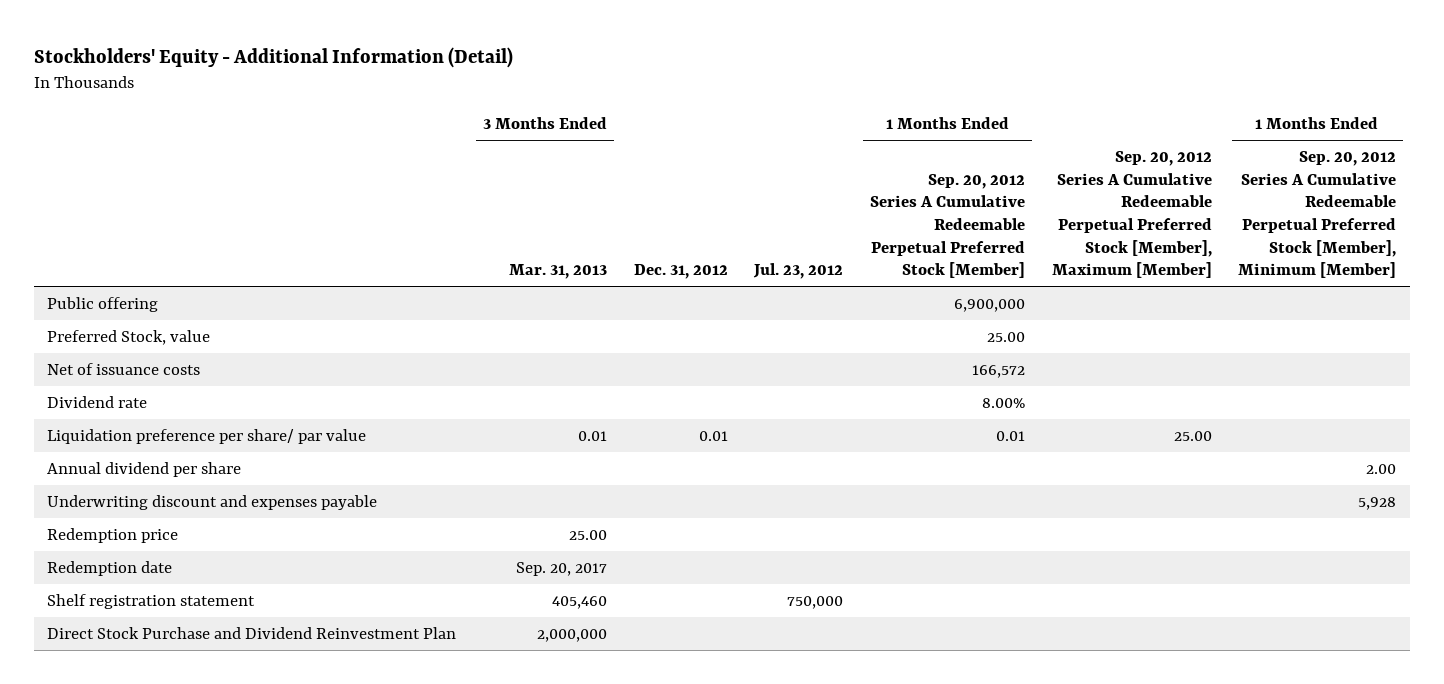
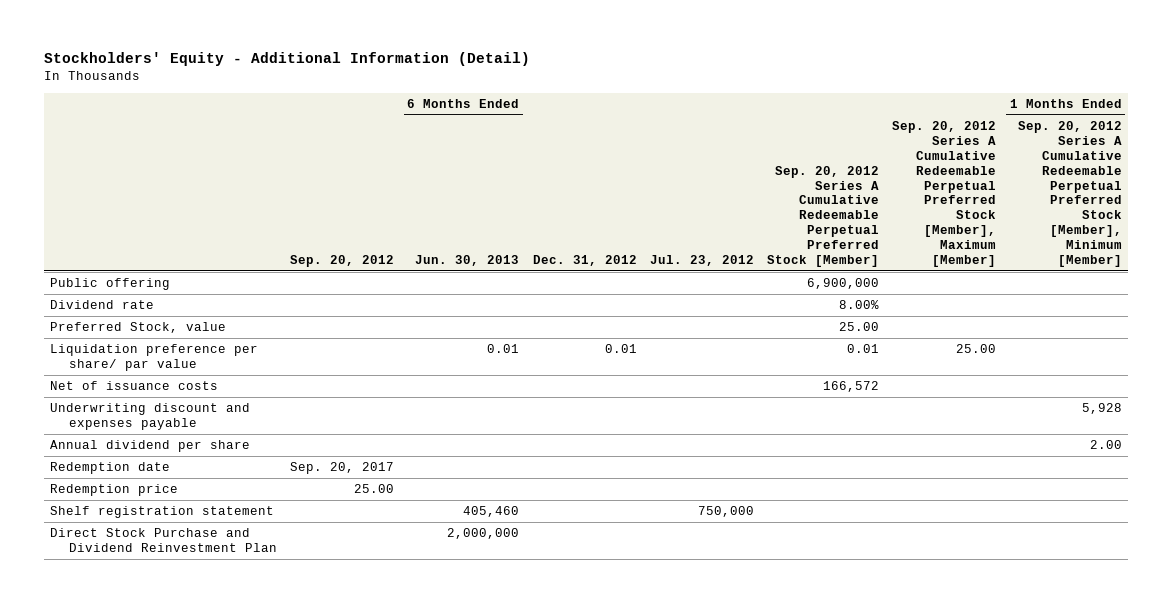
- | 3 Months Ended Mar. 31, 2013 | Dec. 31, 2012 | Jul. 23, 2012 | 1 Months Ended Sep. 20, 2012 Series A Cumulative Redeemable Perpetual Preferred Stock [Member] | Sep. 20, 2012 Series A Cumulative Redeemable Perpetual Preferred Stock [Member], Maximum [Member] | 1 Months Ended Sep. 20, 2012 Series A Cumulative Redeemable Perpetual Preferred Stock [Member], Minimum [Member]
+ | Sep. 20, 2012 | 6 Months Ended Jun. 30, 2013 | Dec. 31, 2012 | Jul. 23, 2012 | Sep. 20, 2012 Series A Cumulative Redeemable Perpetual Preferred Stock [Member] | Sep. 20, 2012 Series A Cumulative Redeemable Perpetual Preferred Stock [Member], Maximum [Member] | 1 Months Ended Sep. 20, 2012 Series A Cumulative Redeemable Perpetual Preferred Stock [Member], Minimum [Member]
moved down: Preferred Stock, value | | | | | 25.00 | |
moved down: Net of issuance costs | | | | | 166,572 | |
moved down: Annual dividend per share | | | | | | | 2.00
moved down: Redemption price | 25.00 | | | | | |

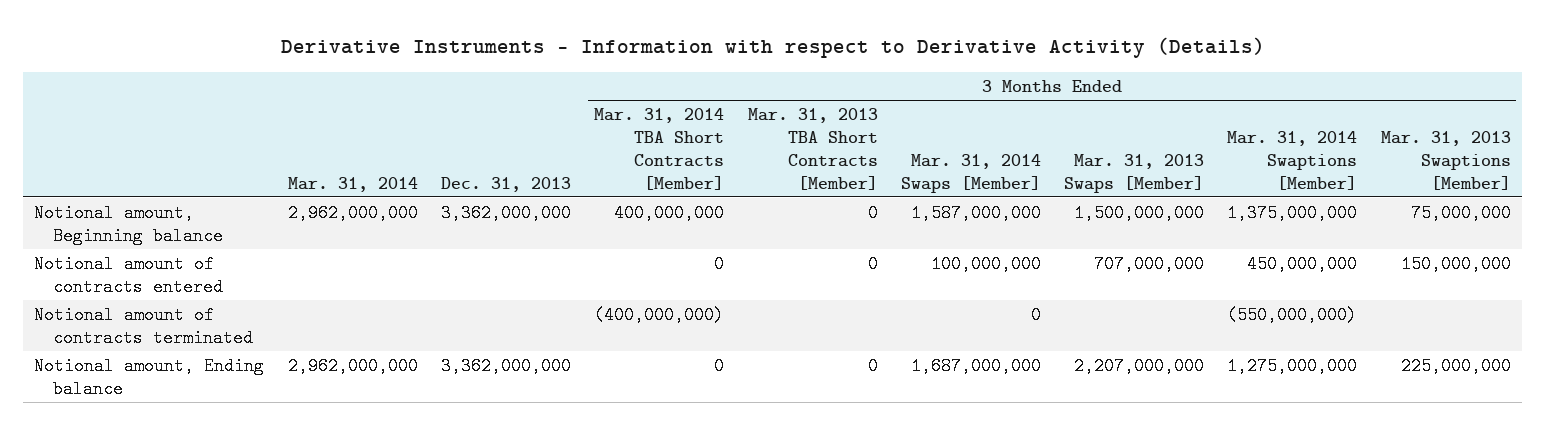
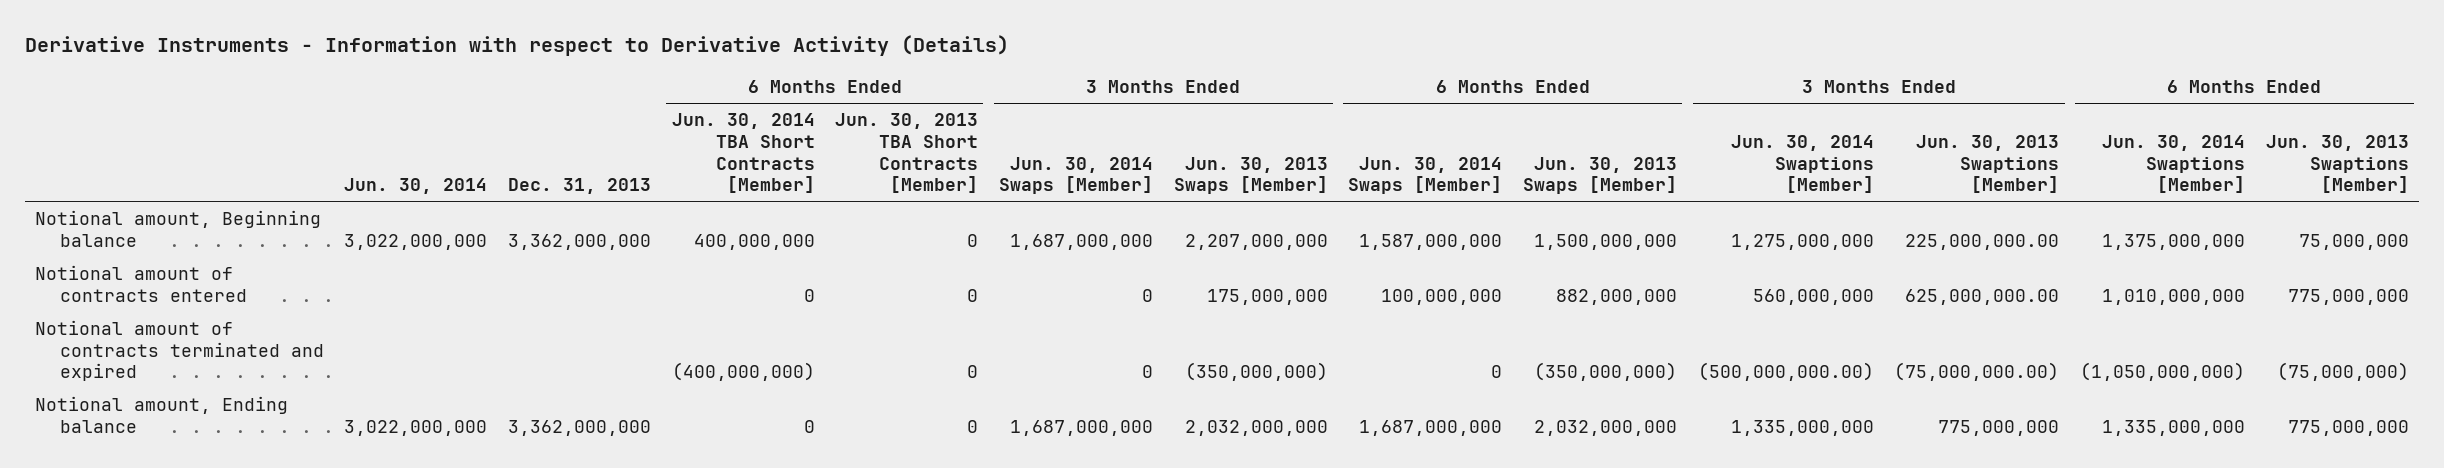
- | Mar. 31, 2014 | Dec. 31, 2013 | 3 Months Ended Mar. 31, 2014 TBA Short Contracts [Member] | 3 Months Ended Mar. 31, 2013 TBA Short Contracts [Member] | 3 Months Ended Mar. 31, 2014 Swaps [Member] | 3 Months Ended Mar. 31, 2013 Swaps [Member] | 3 Months Ended Mar. 31, 2014 Swaptions [Member] | 3 Months Ended Mar. 31, 2013 Swaptions [Member]
+ | Jun. 30, 2014 | Dec. 31, 2013 | 6 Months Ended Jun. 30, 2014 TBA Short Contracts [Member] | 6 Months Ended Jun. 30, 2013 TBA Short Contracts [Member] | 3 Months Ended Jun. 30, 2014 Swaps [Member] | 3 Months Ended Jun. 30, 2013 Swaps [Member] | 6 Months Ended Jun. 30, 2014 Swaps [Member] | 6 Months Ended Jun. 30, 2013 Swaps [Member] | 3 Months Ended Jun. 30, 2014 Swaptions [Member] | 3 Months Ended Jun. 30, 2013 Swaptions [Member] | 6 Months Ended Jun. 30, 2014 Swaptions [Member] | 6 Months Ended Jun. 30, 2013 Swaptions [Member]
- Notional amount of contracts terminated | | | (400,000,000) | | 0 | | (550,000,000) |
+ Notional amount of contracts terminated and expired | | | (400,000,000) | 0 | 0 | (350,000,000) | 0 | (350,000,000) | (500,000,000.00) | (75,000,000.00) | (1,050,000,000) | (75,000,000)

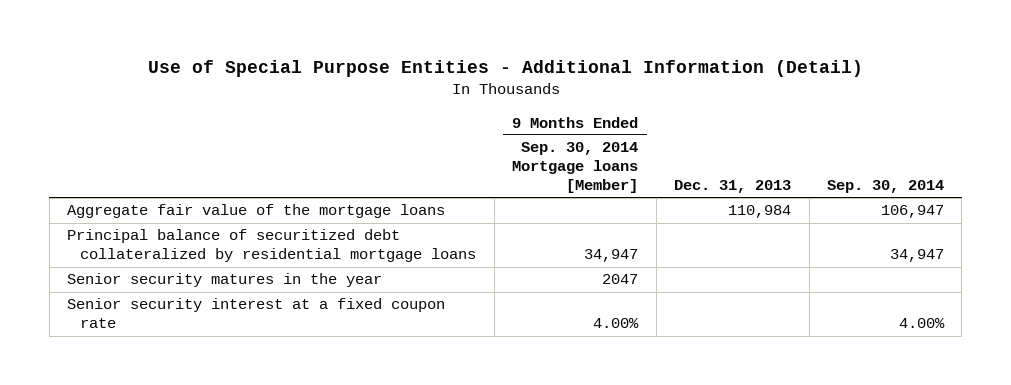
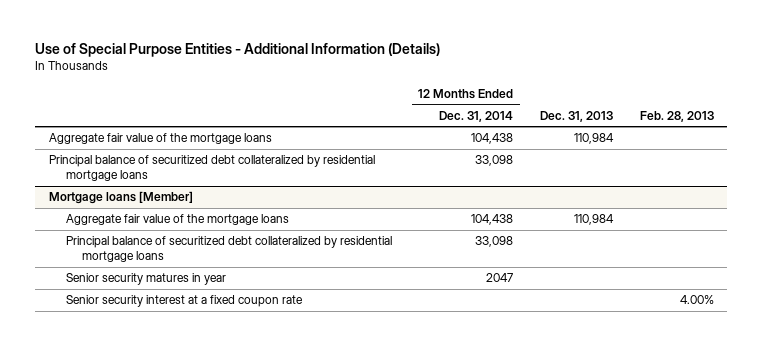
- Use of Special Purpose Entities - Additional Information (Detail)
+ Use of Special Purpose Entities - Additional Information (Details)
- | 9 Months Ended Sep. 30, 2014 Mortgage loans [Member] | Dec. 31, 2013 | Sep. 30, 2014
+ | 12 Months Ended Dec. 31, 2014 | Dec. 31, 2013 | Feb. 28, 2013
- Senior security matures in the year | 2047 | |
- Senior security interest at a fixed coupon rate | 4.00% | | 4.00%
+ Mortgage loans [Member]
+ Aggregate fair value of the mortgage loans | 104,438 | 110,984 |
+ Principal balance of securitized debt collateralized by residential mortgage loans | 33,098 | |
+ Senior security matures in year | 2047 | |
+ Senior security interest at a fixed coupon rate | | | 4.00%

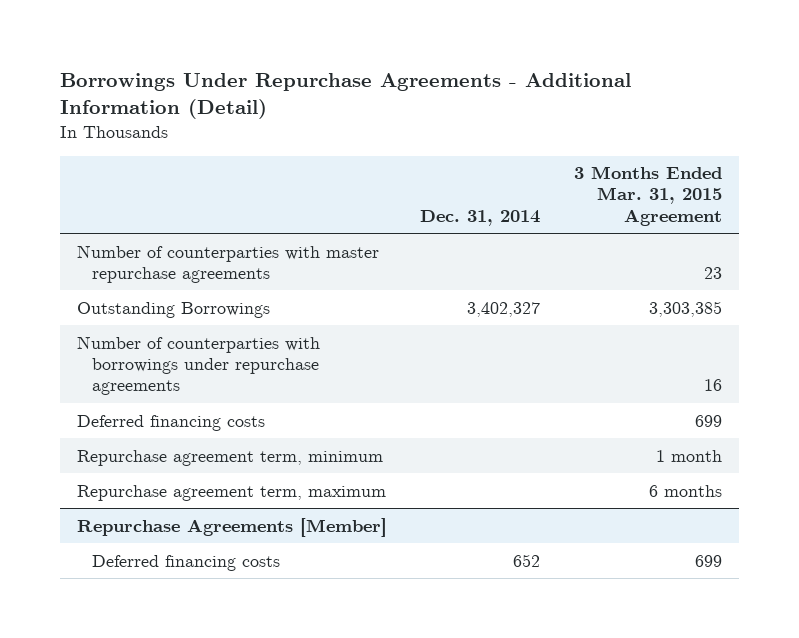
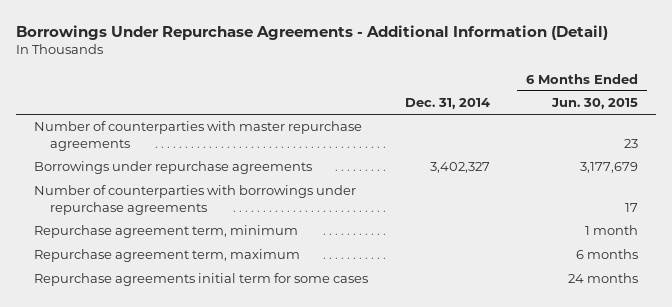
- | Dec. 31, 2014 | 3 Months Ended Mar. 31, 2015 Agreement
+ | Dec. 31, 2014 | 6 Months Ended Jun. 30, 2015
- Outstanding Borrowings | 3,402,327 | 3,303,385
+ Borrowings under repurchase agreements | 3,402,327 | 3,177,679
- Deferred financing costs | | 699
- Repurchase Agreements [Member]
- Deferred financing costs | 652 | 699
+ Repurchase agreements initial term for some cases | | 24 months

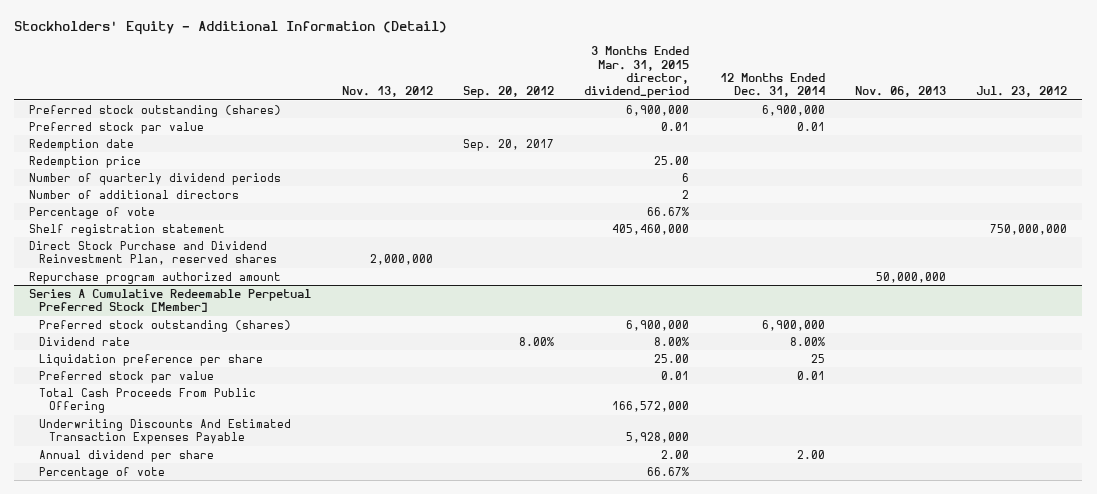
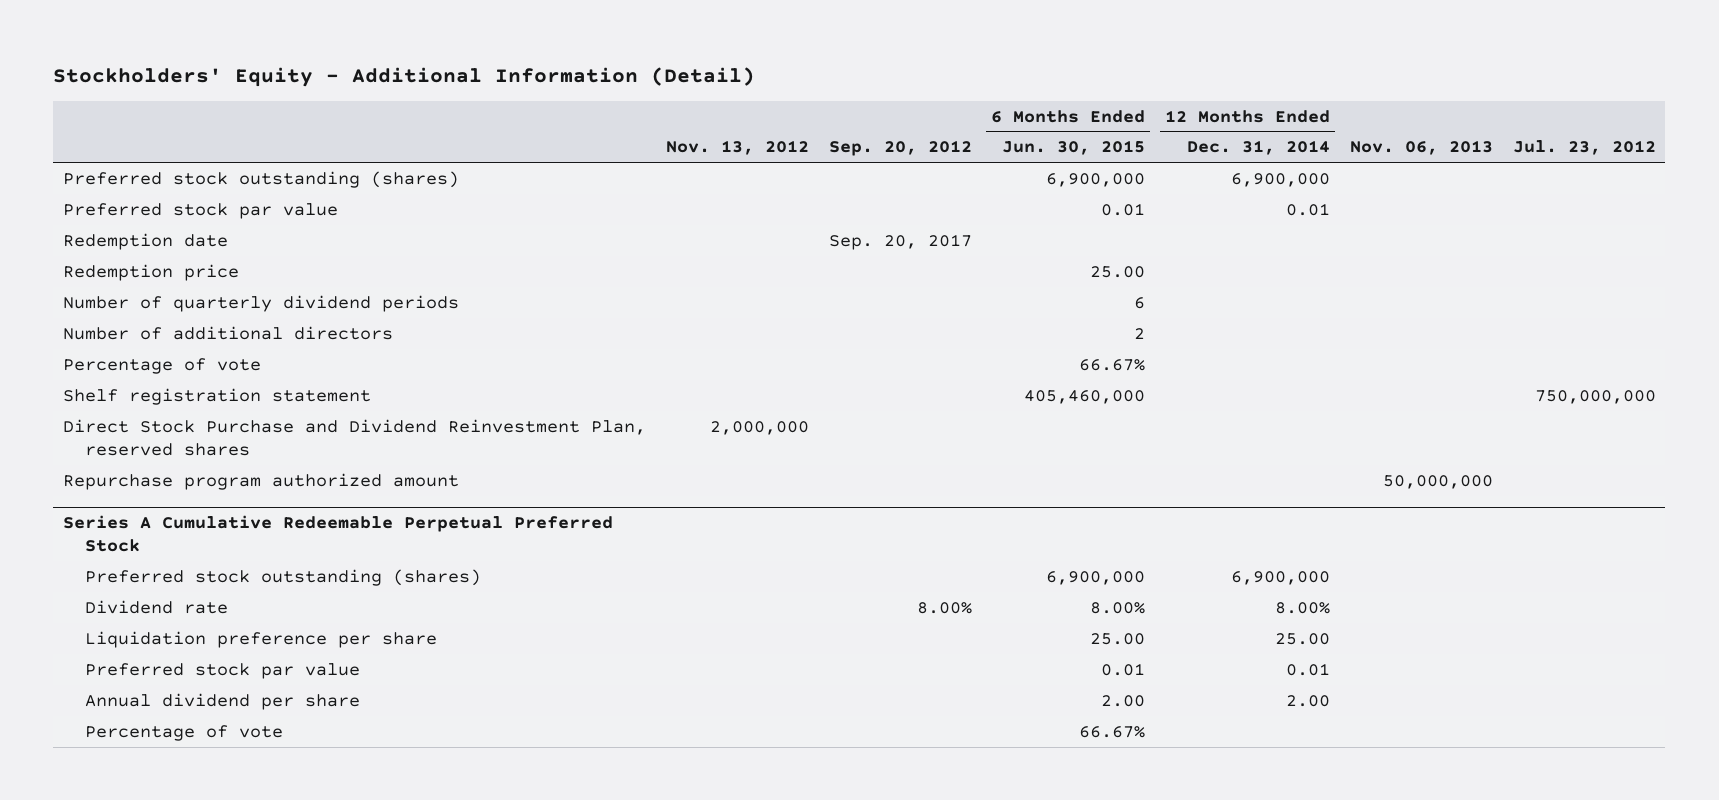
- | Nov. 13, 2012 | Sep. 20, 2012 | 3 Months Ended Mar. 31, 2015 director, dividend_period | 12 Months Ended Dec. 31, 2014 | Nov. 06, 2013 | Jul. 23, 2012
+ | Nov. 13, 2012 | Sep. 20, 2012 | 6 Months Ended Jun. 30, 2015 | 12 Months Ended Dec. 31, 2014 | Nov. 06, 2013 | Jul. 23, 2012
- Series A Cumulative Redeemable Perpetual Preferred Stock [Member]
+ Series A Cumulative Redeemable Perpetual Preferred Stock
- Liquidation preference per share | | | 25.00 | 25 | |
+ Liquidation preference per share | | | 25.00 | 25.00 | |
- Total Cash Proceeds From Public Offering | | | 166,572,000 | | |
- Underwriting Discounts And Estimated Transaction Expenses Payable | | | 5,928,000 | | |

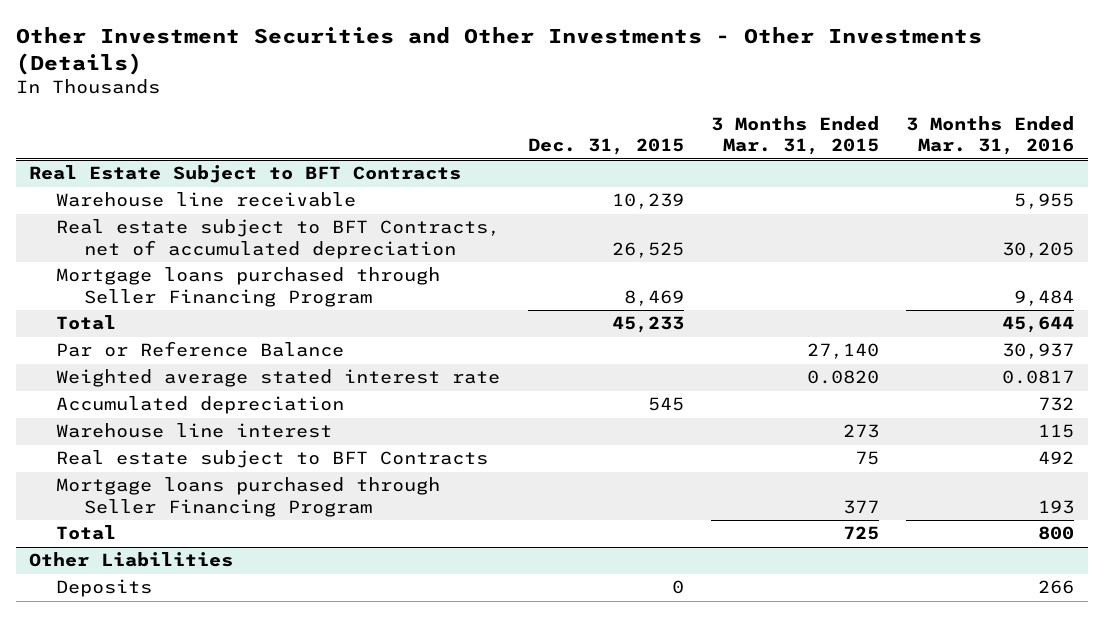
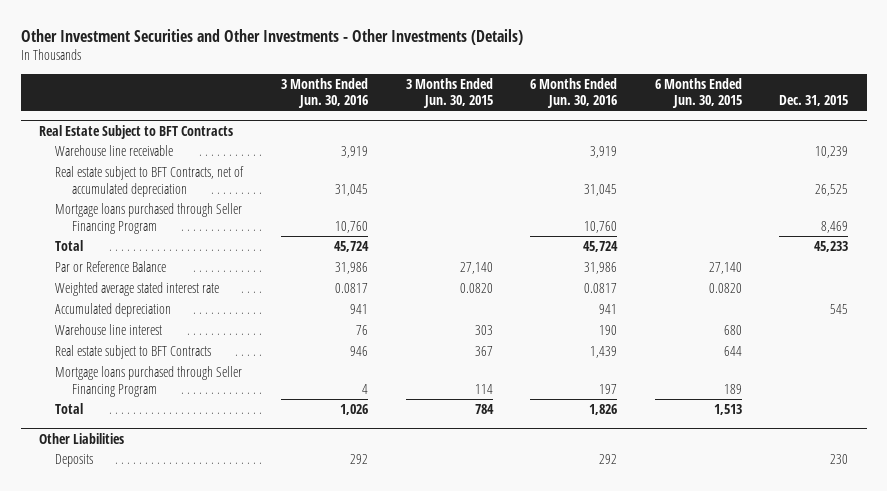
- | Dec. 31, 2015 | 3 Months Ended Mar. 31, 2015 | 3 Months Ended Mar. 31, 2016
+ | 3 Months Ended Jun. 30, 2016 | 3 Months Ended Jun. 30, 2015 | 6 Months Ended Jun. 30, 2016 | 6 Months Ended Jun. 30, 2015 | Dec. 31, 2015
@ Other Liabilities
- Deposits | 0 | | 266
+ Deposits | 292 | | 292 | | 230

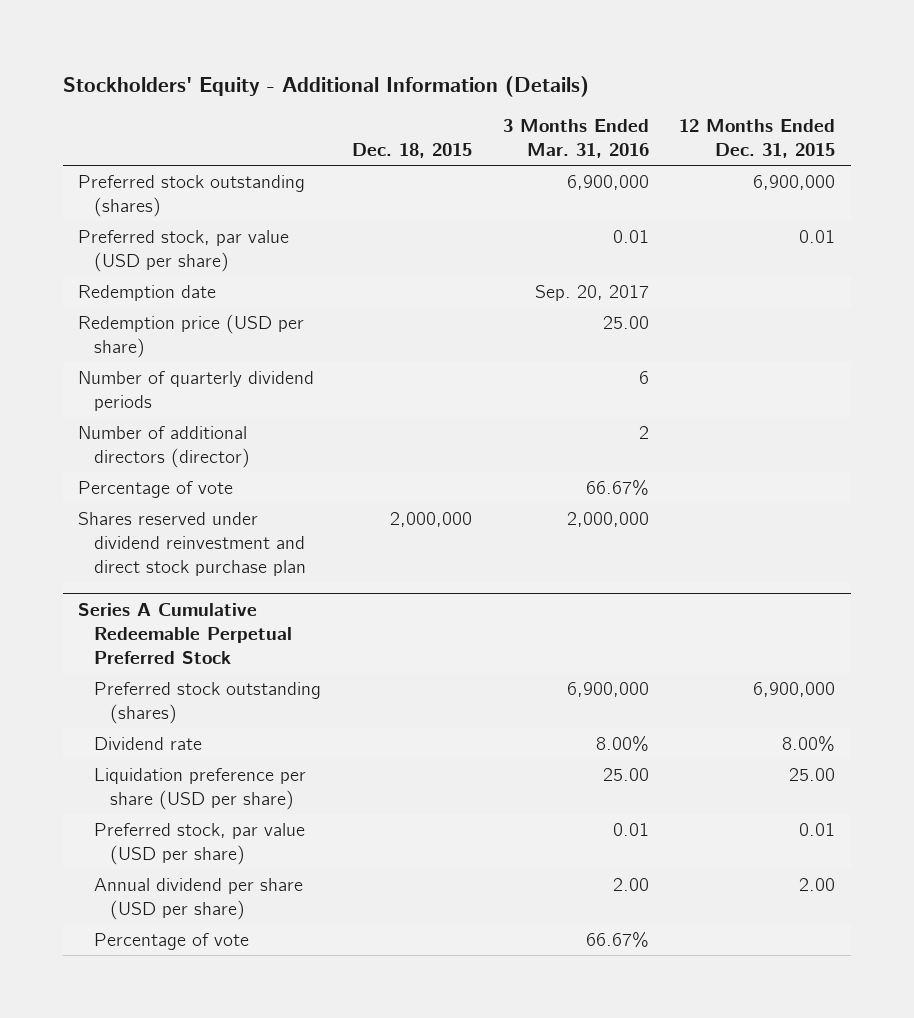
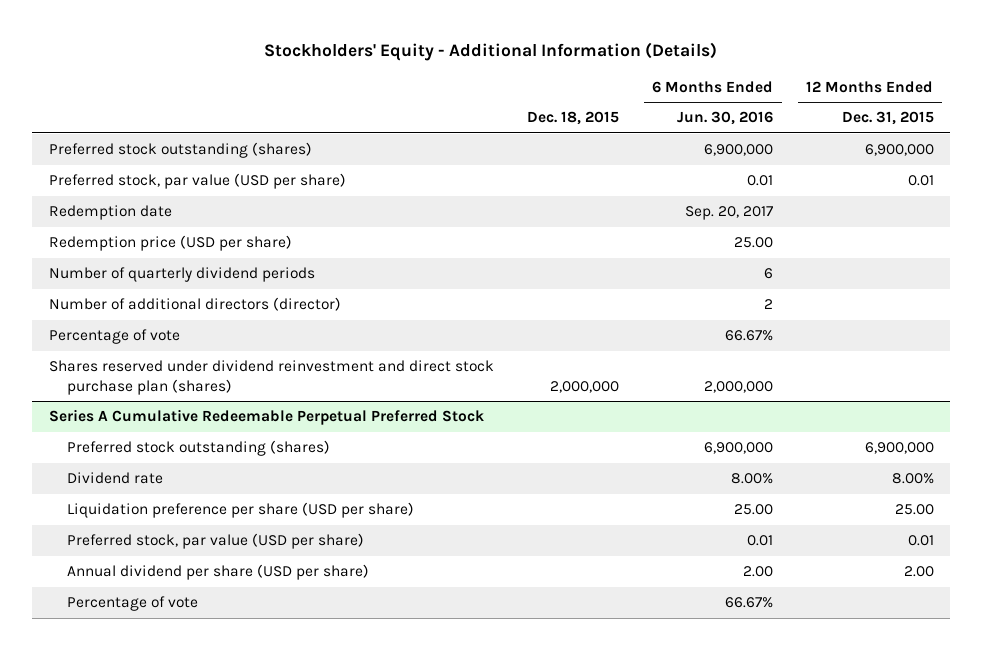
- | Dec. 18, 2015 | 3 Months Ended Mar. 31, 2016 | 12 Months Ended Dec. 31, 2015
+ | Dec. 18, 2015 | 6 Months Ended Jun. 30, 2016 | 12 Months Ended Dec. 31, 2015
- Shares reserved under dividend reinvestment and direct stock purchase plan | 2,000,000 | 2,000,000 |
+ Shares reserved under dividend reinvestment and direct stock purchase plan (shares) | 2,000,000 | 2,000,000 |

